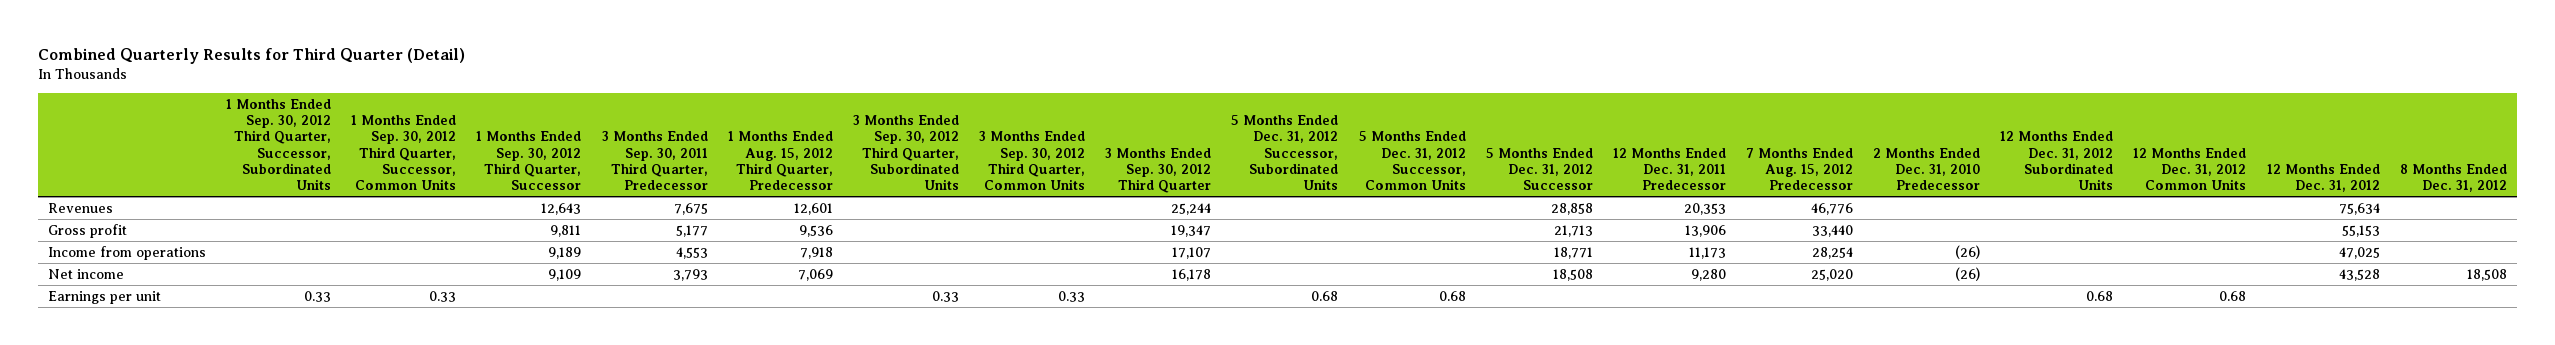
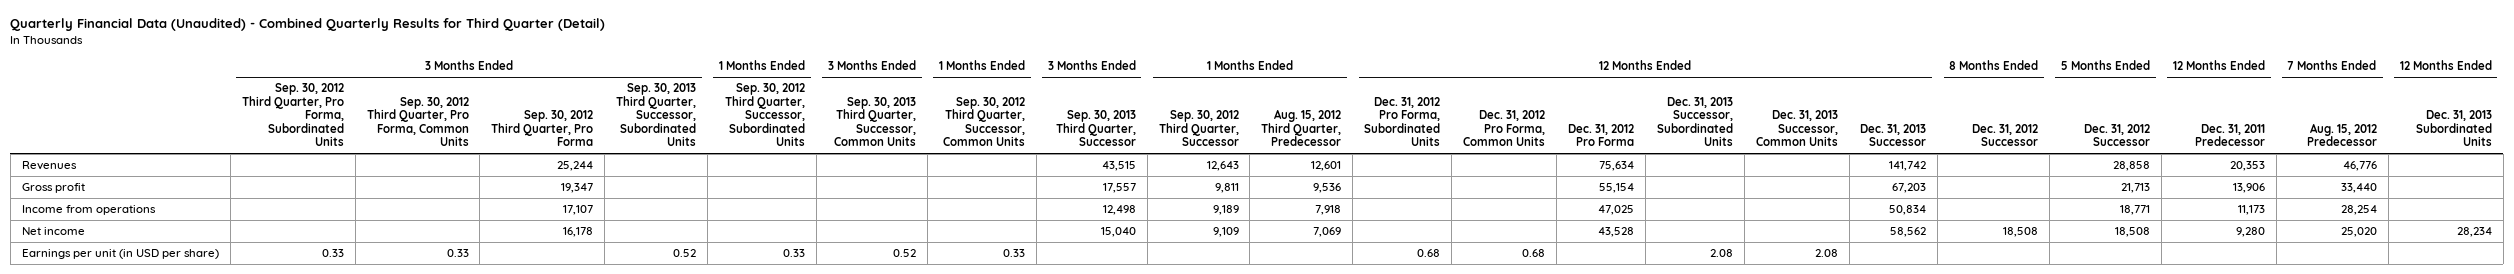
- Combined Quarterly Results for Third Quarter (Detail)
+ Quarterly Financial Data (Unaudited) - Combined Quarterly Results for Third Quarter (Detail)
- | 1 Months Ended Sep. 30, 2012 Third Quarter, Successor, Subordinated Units | 1 Months Ended Sep. 30, 2012 Third Quarter, Successor, Common Units | 1 Months Ended Sep. 30, 2012 Third Quarter, Successor | 3 Months Ended Sep. 30, 2011 Third Quarter, Predecessor | 1 Months Ended Aug. 15, 2012 Third Quarter, Predecessor | 3 Months Ended Sep. 30, 2012 Third Quarter, Subordinated Units | 3 Months Ended Sep. 30, 2012 Third Quarter, Common Units | 3 Months Ended Sep. 30, 2012 Third Quarter | 5 Months Ended Dec. 31, 2012 Successor, Subordinated Units | 5 Months Ended Dec. 31, 2012 Successor, Common Units | 5 Months Ended Dec. 31, 2012 Successor | 12 Months Ended Dec. 31, 2011 Predecessor | 7 Months Ended Aug. 15, 2012 Predecessor | 2 Months Ended Dec. 31, 2010 Predecessor | 12 Months Ended Dec. 31, 2012 Subordinated Units | 12 Months Ended Dec. 31, 2012 Common Units | 12 Months Ended Dec. 31, 2012 | 8 Months Ended Dec. 31, 2012
+ | 3 Months Ended Sep. 30, 2012 Third Quarter, Pro Forma, Subordinated Units | 3 Months Ended Sep. 30, 2012 Third Quarter, Pro Forma, Common Units | 3 Months Ended Sep. 30, 2012 Third Quarter, Pro Forma | 3 Months Ended Sep. 30, 2013 Third Quarter, Successor, Subordinated Units | 1 Months Ended Sep. 30, 2012 Third Quarter, Successor, Subordinated Units | 3 Months Ended Sep. 30, 2013 Third Quarter, Successor, Common Units | 1 Months Ended Sep. 30, 2012 Third Quarter, Successor, Common Units | 3 Months Ended Sep. 30, 2013 Third Quarter, Successor | 1 Months Ended Sep. 30, 2012 Third Quarter, Successor | 1 Months Ended Aug. 15, 2012 Third Quarter, Predecessor | 12 Months Ended Dec. 31, 2012 Pro Forma, Subordinated Units | 12 Months Ended Dec. 31, 2012 Pro Forma, Common Units | 12 Months Ended Dec. 31, 2012 Pro Forma | 12 Months Ended Dec. 31, 2013 Successor, Subordinated Units | 12 Months Ended Dec. 31, 2013 Successor, Common Units | 12 Months Ended Dec. 31, 2013 Successor | 8 Months Ended Dec. 31, 2012 Successor | 5 Months Ended Dec. 31, 2012 Successor | 12 Months Ended Dec. 31, 2011 Predecessor | 7 Months Ended Aug. 15, 2012 Predecessor | 12 Months Ended Dec. 31, 2013 Subordinated Units
- Earnings per unit | 0.33 | 0.33 | | | | 0.33 | 0.33 | | 0.68 | 0.68 | | | | | 0.68 | 0.68 | |
+ Earnings per unit (in USD per share) | 0.33 | 0.33 | | 0.52 | 0.33 | 0.52 | 0.33 | | | | 0.68 | 0.68 | | 2.08 | 2.08 | | | | | |

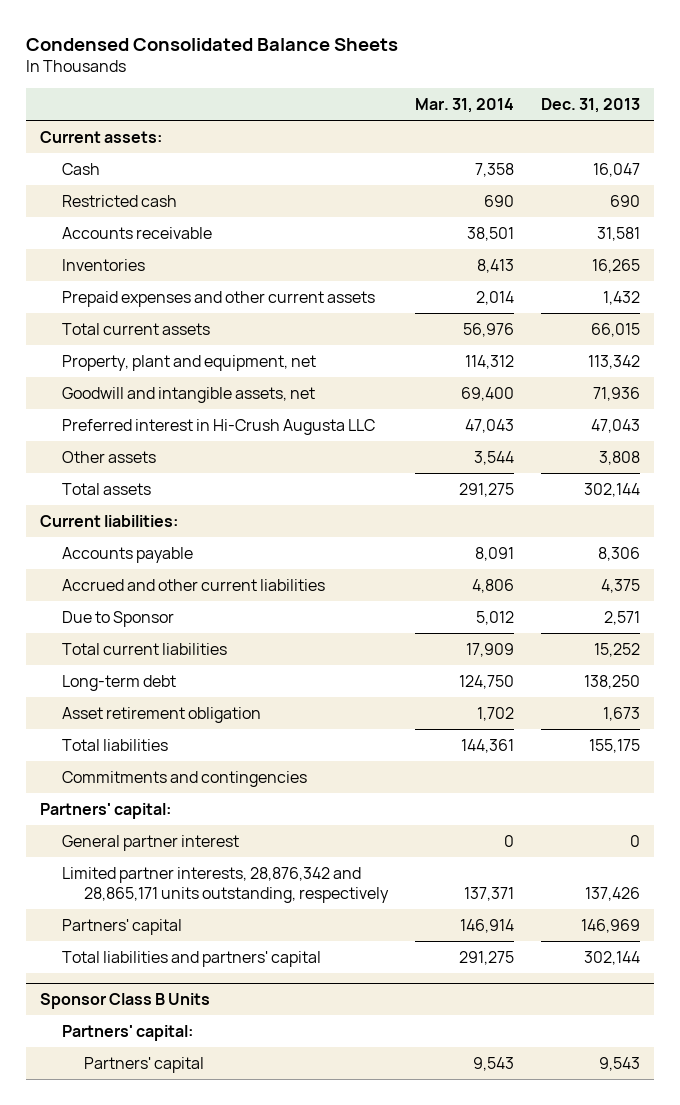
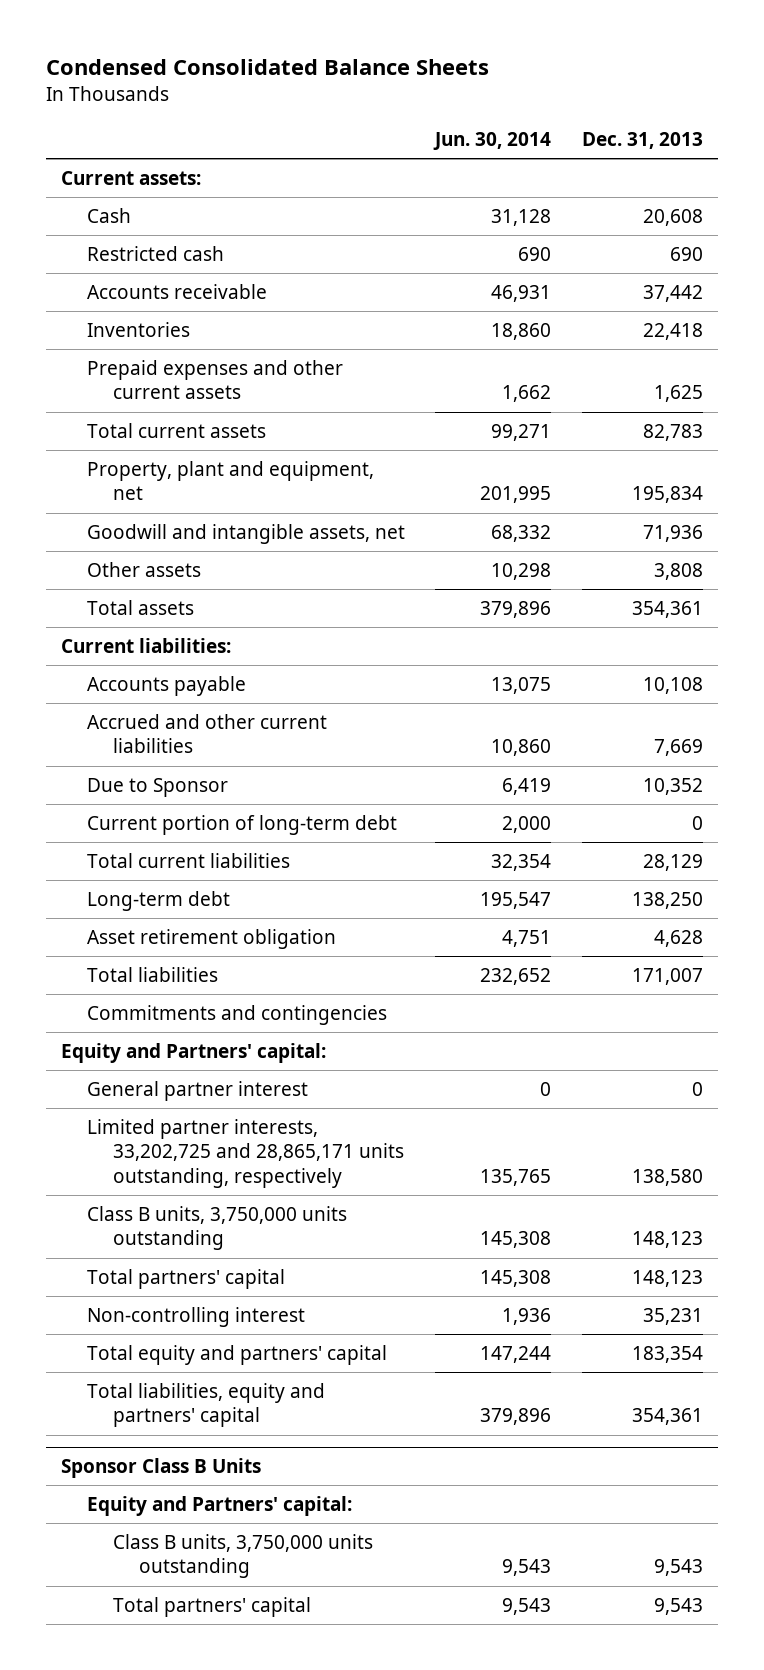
- | Mar. 31, 2014 | Dec. 31, 2013
+ | Jun. 30, 2014 | Dec. 31, 2013
- Cash | 7,358 | 16,047
+ Cash | 31,128 | 20,608
- Accounts receivable | 38,501 | 31,581
- Inventories | 8,413 | 16,265
- Prepaid expenses and other current assets | 2,014 | 1,432
- Total current assets | 56,976 | 66,015
- Property, plant and equipment, net | 114,312 | 113,342
+ Accounts receivable | 46,931 | 37,442
+ Inventories | 18,860 | 22,418
+ Prepaid expenses and other current assets | 1,662 | 1,625
+ Total current assets | 99,271 | 82,783
+ Property, plant and equipment, net | 201,995 | 195,834
- Preferred interest in Hi-Crush Augusta LLC | 47,043 | 47,043
- Total assets | 291,275 | 302,144
+ Total assets | 379,896 | 354,361
- Accounts payable | 8,091 | 8,306
- Accrued and other current liabilities | 4,806 | 4,375
- Due to Sponsor | 5,012 | 2,571
- Total current liabilities | 17,909 | 15,252
+ Accounts payable | 13,075 | 10,108
+ Accrued and other current liabilities | 10,860 | 7,669
+ Due to Sponsor | 6,419 | 10,352
+ Current portion of long-term debt | 2,000 | 0
+ Total current liabilities | 32,354 | 28,129
- Asset retirement obligation | 1,702 | 1,673
- Total liabilities | 144,361 | 155,175
+ Asset retirement obligation | 4,751 | 4,628
+ Total liabilities | 232,652 | 171,007
- Partners' capital:
+ Equity and Partners' capital:
- Limited partner interests, 28,876,342 and 28,865,171 units outstanding, respectively | 137,371 | 137,426
- Partners' capital | 146,914 | 146,969
- Total liabilities and partners' capital | 291,275 | 302,144
+ Limited partner interests, 33,202,725 and 28,865,171 units outstanding, respectively | 135,765 | 138,580
+ Class B units, 3,750,000 units outstanding | 145,308 | 148,123
+ Total partners' capital | 145,308 | 148,123
+ Non-controlling interest | 1,936 | 35,231
+ Total equity and partners' capital | 147,244 | 183,354
+ Total liabilities, equity and partners' capital | 379,896 | 354,361
@ Sponsor Class B Units
- Partners' capital:
- Partners' capital | 9,543 | 9,543
+ Equity and Partners' capital:
+ Class B units, 3,750,000 units outstanding | 9,543 | 9,543
+ Total partners' capital | 9,543 | 9,543

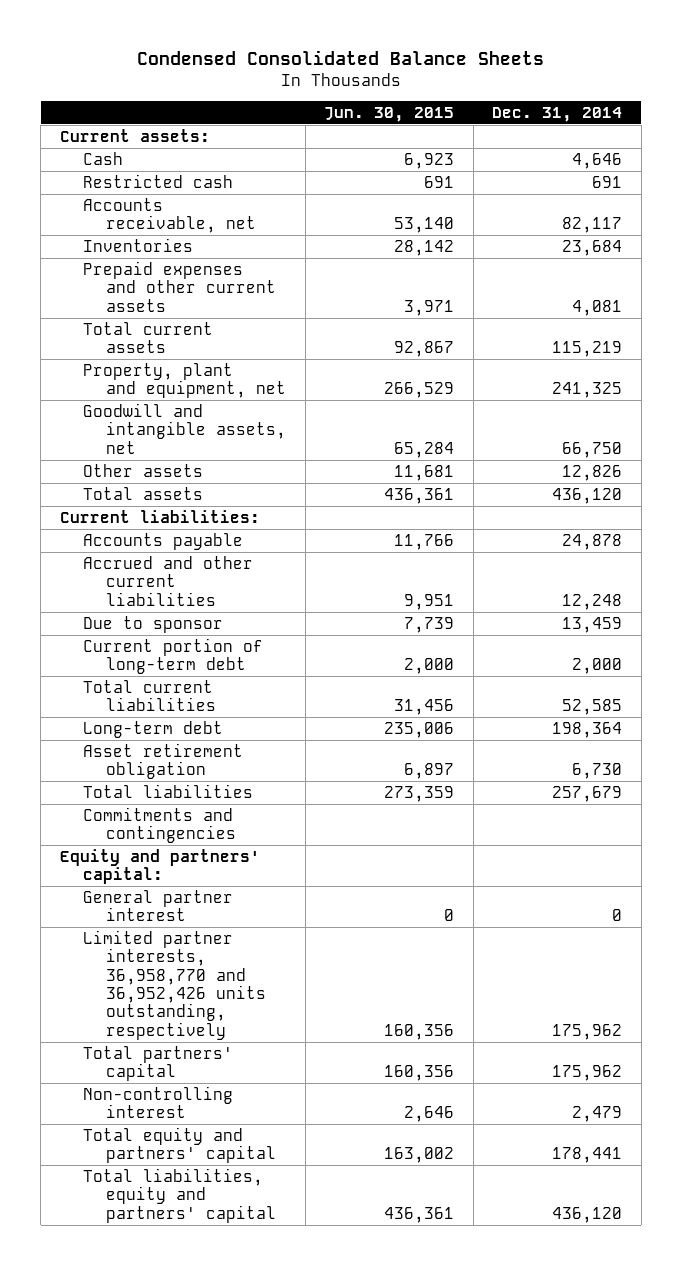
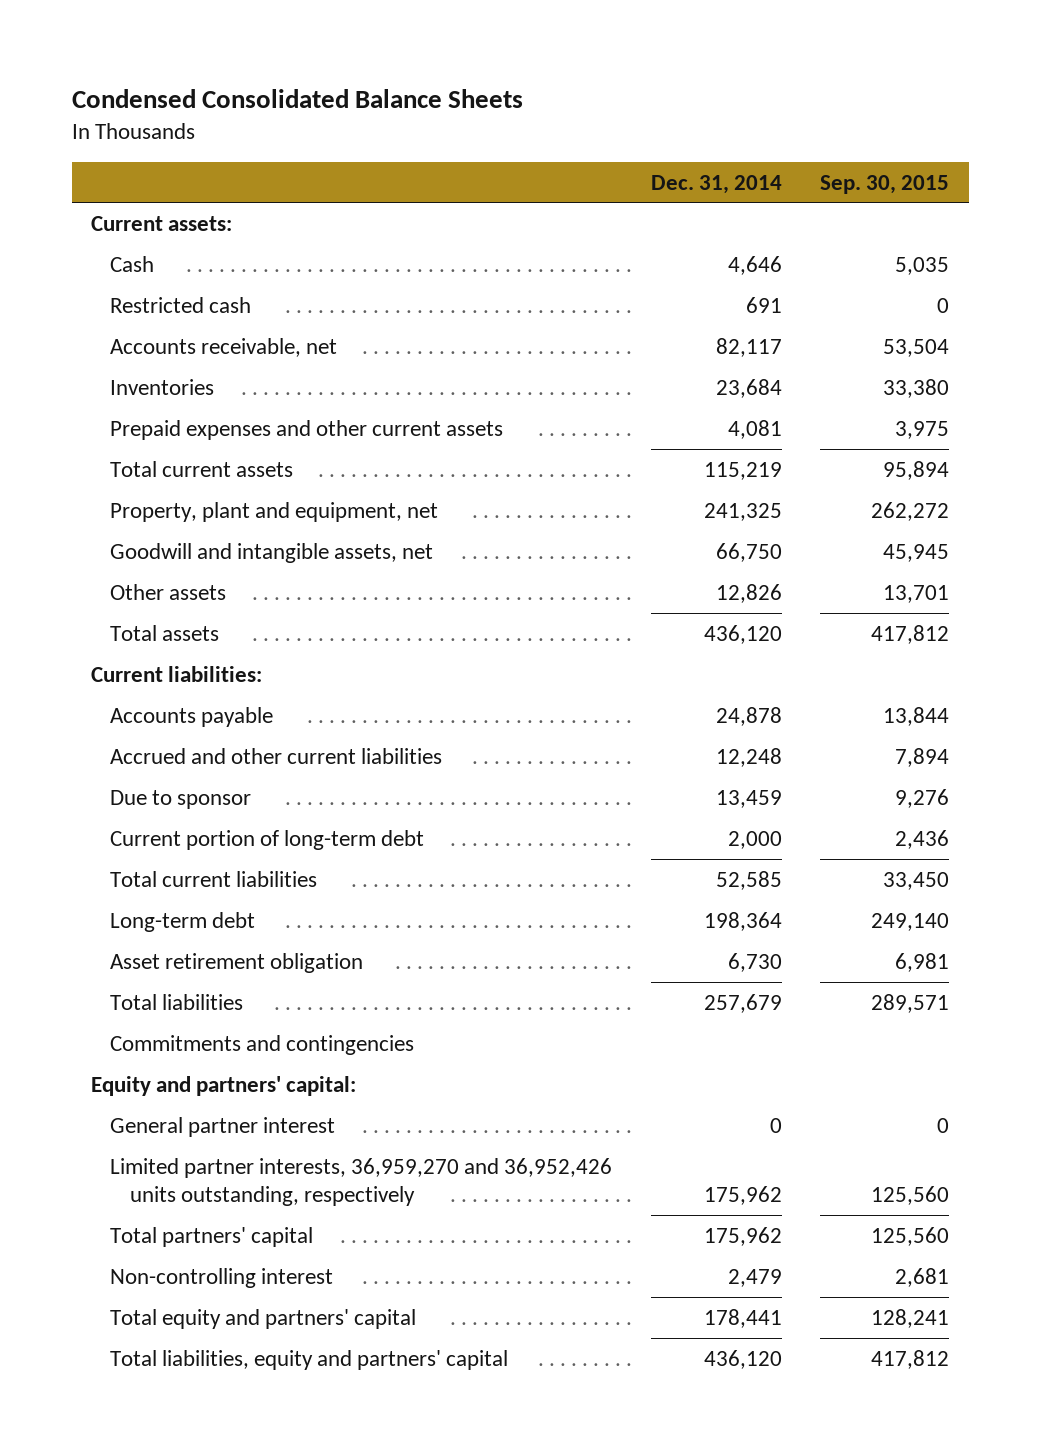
- | Jun. 30, 2015 | Dec. 31, 2014
+ | Dec. 31, 2014 | Sep. 30, 2015
- Limited partner interests, 36,958,770 and 36,952,426 units outstanding, respectively | 160,356 | 175,962
+ Limited partner interests, 36,959,270 and 36,952,426 units outstanding, respectively | 175,962 | 125,560

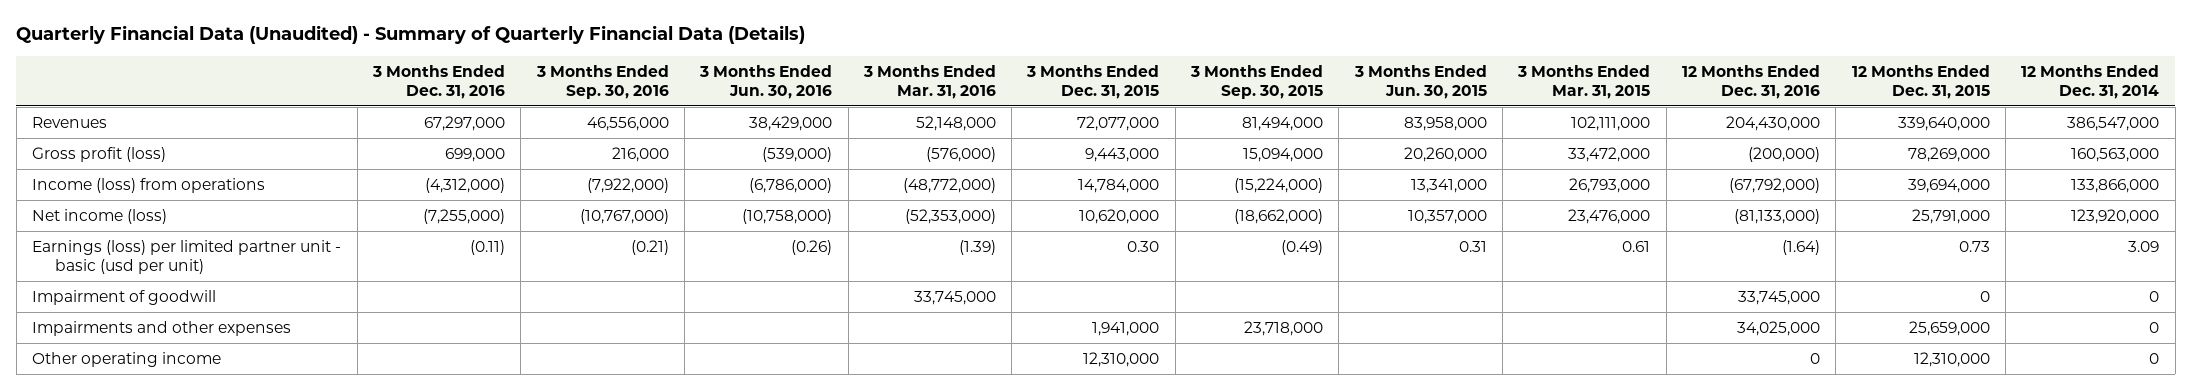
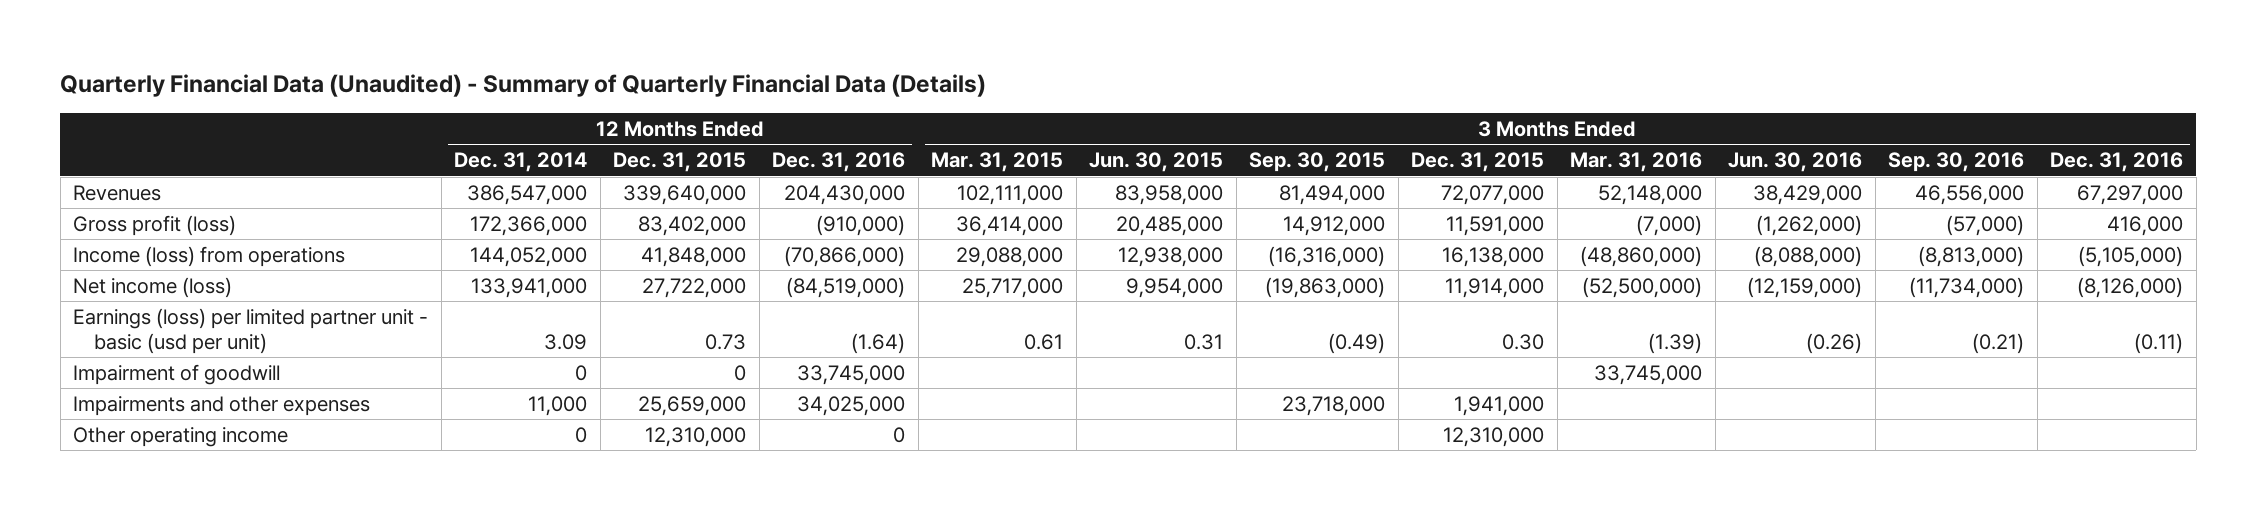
- | 3 Months Ended Dec. 31, 2016 | 3 Months Ended Sep. 30, 2016 | 3 Months Ended Jun. 30, 2016 | 3 Months Ended Mar. 31, 2016 | 3 Months Ended Dec. 31, 2015 | 3 Months Ended Sep. 30, 2015 | 3 Months Ended Jun. 30, 2015 | 3 Months Ended Mar. 31, 2015 | 12 Months Ended Dec. 31, 2016 | 12 Months Ended Dec. 31, 2015 | 12 Months Ended Dec. 31, 2014
+ | 12 Months Ended Dec. 31, 2014 | 12 Months Ended Dec. 31, 2015 | 12 Months Ended Dec. 31, 2016 | 3 Months Ended Mar. 31, 2015 | 3 Months Ended Jun. 30, 2015 | 3 Months Ended Sep. 30, 2015 | 3 Months Ended Dec. 31, 2015 | 3 Months Ended Mar. 31, 2016 | 3 Months Ended Jun. 30, 2016 | 3 Months Ended Sep. 30, 2016 | 3 Months Ended Dec. 31, 2016
- Gross profit (loss) | 699,000 | 216,000 | (539,000) | (576,000) | 9,443,000 | 15,094,000 | 20,260,000 | 33,472,000 | (200,000) | 78,269,000 | 160,563,000
- Income (loss) from operations | (4,312,000) | (7,922,000) | (6,786,000) | (48,772,000) | 14,784,000 | (15,224,000) | 13,341,000 | 26,793,000 | (67,792,000) | 39,694,000 | 133,866,000
- Net income (loss) | (7,255,000) | (10,767,000) | (10,758,000) | (52,353,000) | 10,620,000 | (18,662,000) | 10,357,000 | 23,476,000 | (81,133,000) | 25,791,000 | 123,920,000
+ Gross profit (loss) | 172,366,000 | 83,402,000 | (910,000) | 36,414,000 | 20,485,000 | 14,912,000 | 11,591,000 | (7,000) | (1,262,000) | (57,000) | 416,000
+ Income (loss) from operations | 144,052,000 | 41,848,000 | (70,866,000) | 29,088,000 | 12,938,000 | (16,316,000) | 16,138,000 | (48,860,000) | (8,088,000) | (8,813,000) | (5,105,000)
+ Net income (loss) | 133,941,000 | 27,722,000 | (84,519,000) | 25,717,000 | 9,954,000 | (19,863,000) | 11,914,000 | (52,500,000) | (12,159,000) | (11,734,000) | (8,126,000)
- Impairments and other expenses | | | | | 1,941,000 | 23,718,000 | | | 34,025,000 | 25,659,000 | 0
+ Impairments and other expenses | 11,000 | 25,659,000 | 34,025,000 | | | 23,718,000 | 1,941,000 | | | |

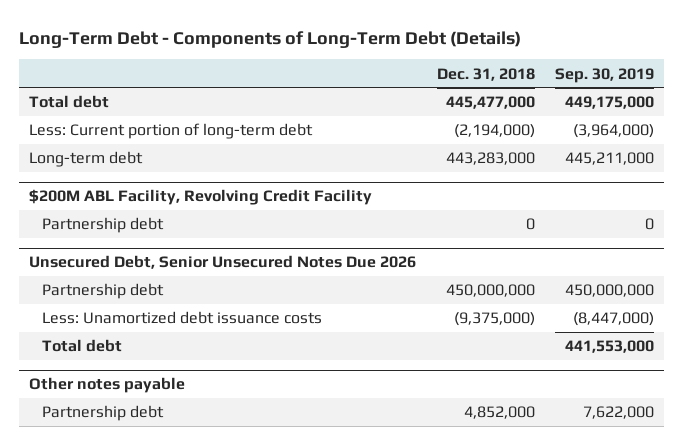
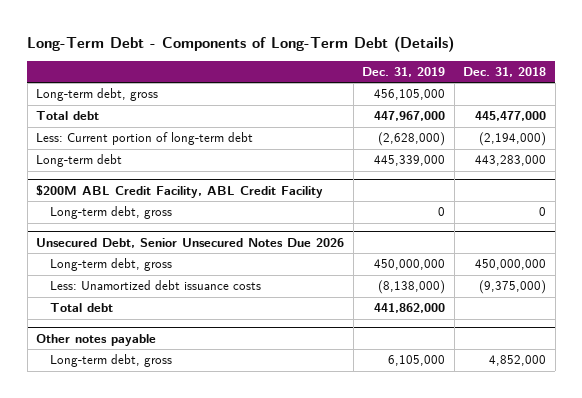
- | Dec. 31, 2018 | Sep. 30, 2019
+ | Dec. 31, 2019 | Dec. 31, 2018
+ Long-term debt, gross | 456,105,000 |
- $200M ABL Facility, Revolving Credit Facility
- Partnership debt | 0 | 0
+ $200M ABL Credit Facility, ABL Credit Facility
+ Long-term debt, gross | 0 | 0
@ Unsecured Debt, Senior Unsecured Notes Due 2026
- Partnership debt | 450,000,000 | 450,000,000
+ Long-term debt, gross | 450,000,000 | 450,000,000
@ Other notes payable
- Partnership debt | 4,852,000 | 7,622,000
+ Long-term debt, gross | 6,105,000 | 4,852,000

